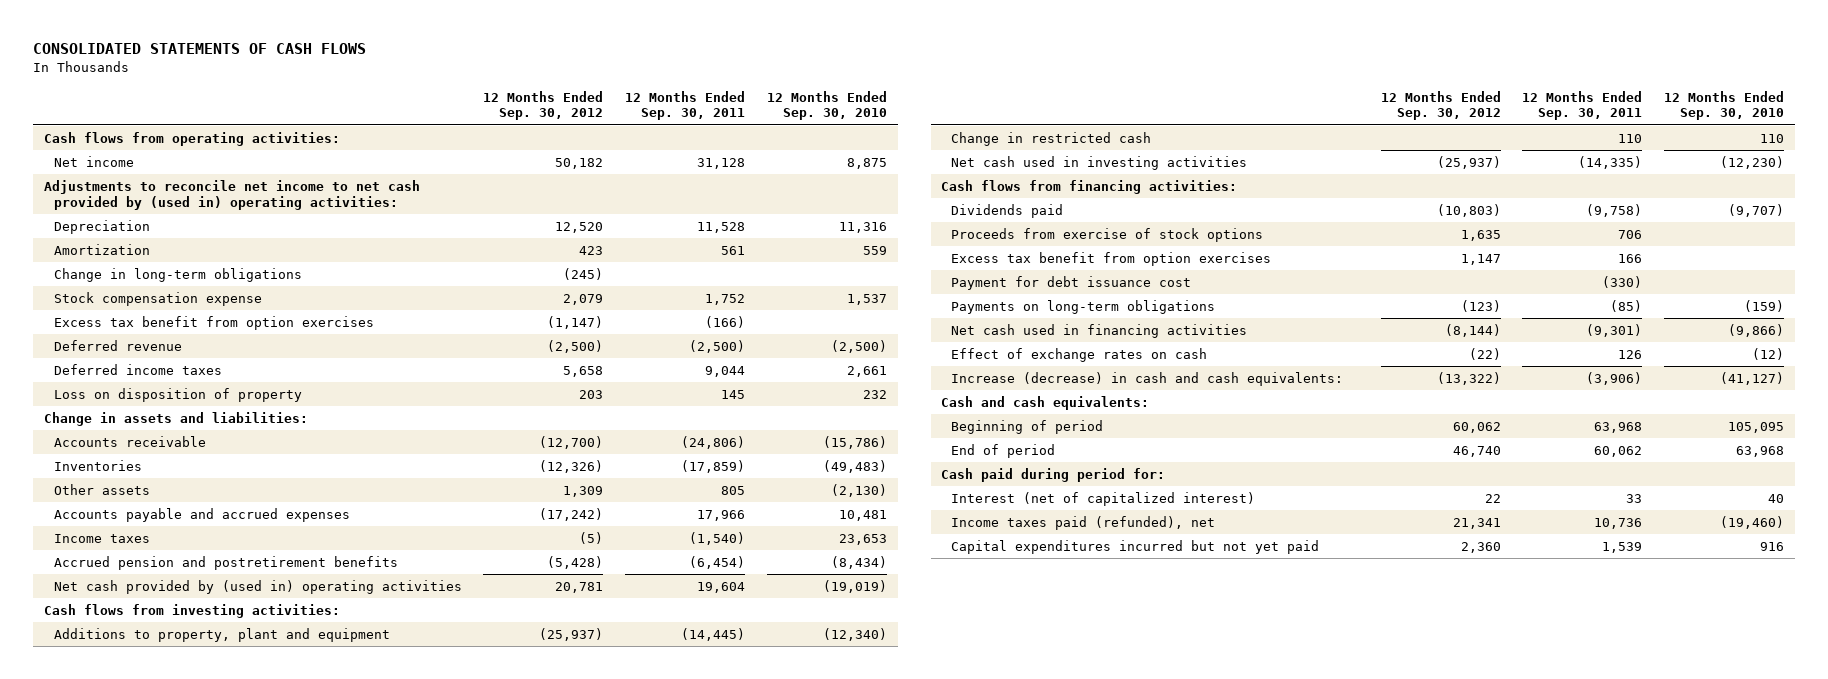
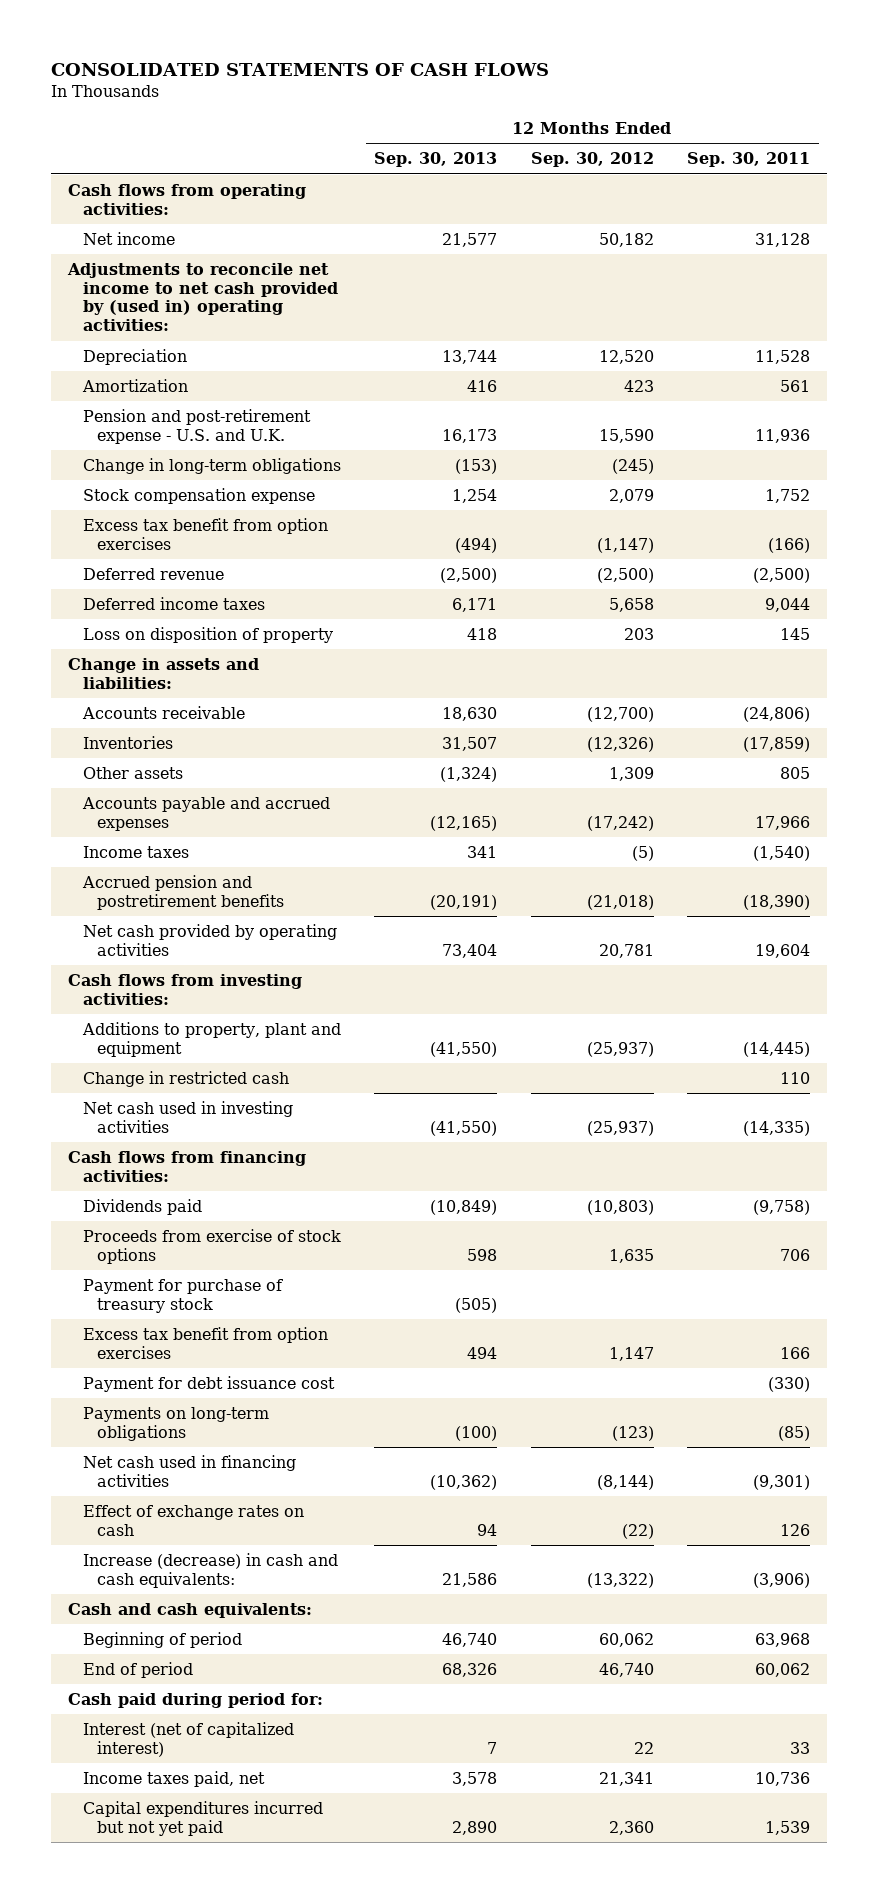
- | 12 Months Ended Sep. 30, 2012 | 12 Months Ended Sep. 30, 2011 | 12 Months Ended Sep. 30, 2010
+ | 12 Months Ended Sep. 30, 2013 | 12 Months Ended Sep. 30, 2012 | 12 Months Ended Sep. 30, 2011
+ Pension and post-retirement expense - U.S. and U.K. | 16,173 | 15,590 | 11,936
- Accrued pension and postretirement benefits | (5,428) | (6,454) | (8,434)
- Net cash provided by (used in) operating activities | 20,781 | 19,604 | (19,019)
+ Accrued pension and postretirement benefits | (20,191) | (21,018) | (18,390)
+ Net cash provided by operating activities | 73,404 | 20,781 | 19,604
+ Payment for purchase of treasury stock | (505) | |
- Income taxes paid (refunded), net | 21,341 | 10,736 | (19,460)
+ Income taxes paid, net | 3,578 | 21,341 | 10,736

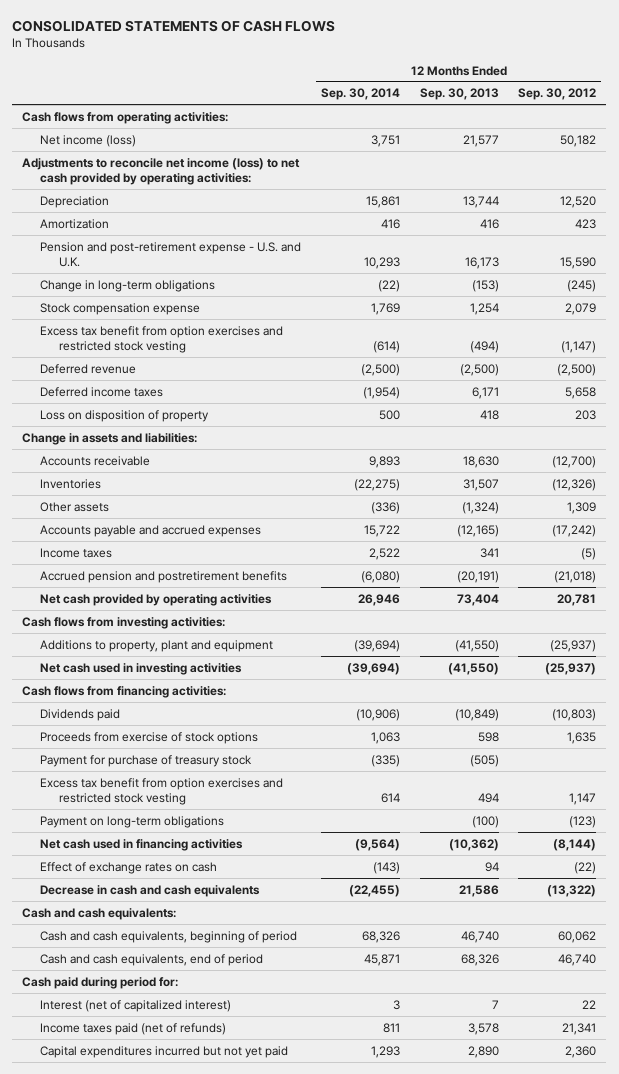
- | 12 Months Ended Sep. 30, 2013 | 12 Months Ended Sep. 30, 2012 | 12 Months Ended Sep. 30, 2011
+ | 12 Months Ended Sep. 30, 2014 | 12 Months Ended Sep. 30, 2013 | 12 Months Ended Sep. 30, 2012
- Net income | 21,577 | 50,182 | 31,128
- Adjustments to reconcile net income to net cash provided by (used in) operating activities:
+ Net income (loss) | 3,751 | 21,577 | 50,182
+ Adjustments to reconcile net income (loss) to net cash provided by operating activities:
- Excess tax benefit from option exercises | (494) | (1,147) | (166)
+ Excess tax benefit from option exercises and restricted stock vesting | (614) | (494) | (1,147)
- Change in restricted cash | | | 110
- Excess tax benefit from option exercises | 494 | 1,147 | 166
- Payment for debt issuance cost | | | (330)
- Payments on long-term obligations | (100) | (123) | (85)
+ Excess tax benefit from option exercises and restricted stock vesting | 614 | 494 | 1,147
+ Payment on long-term obligations | | (100) | (123)
- Increase (decrease) in cash and cash equivalents: | 21,586 | (13,322) | (3,906)
+ Decrease in cash and cash equivalents | (22,455) | 21,586 | (13,322)
- Beginning of period | 46,740 | 60,062 | 63,968
- End of period | 68,326 | 46,740 | 60,062
+ Cash and cash equivalents, beginning of period | 68,326 | 46,740 | 60,062
+ Cash and cash equivalents, end of period | 45,871 | 68,326 | 46,740
- Income taxes paid, net | 3,578 | 21,341 | 10,736
+ Income taxes paid (net of refunds) | 811 | 3,578 | 21,341

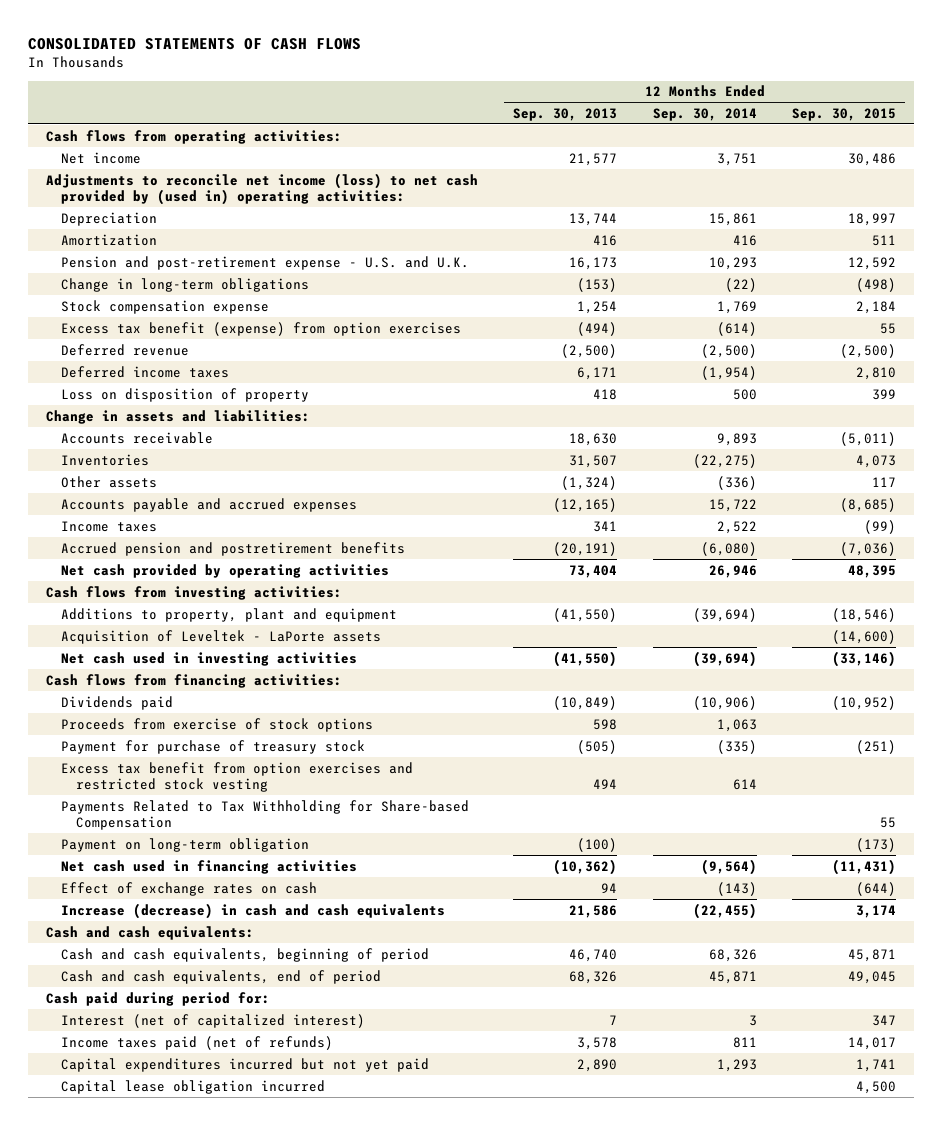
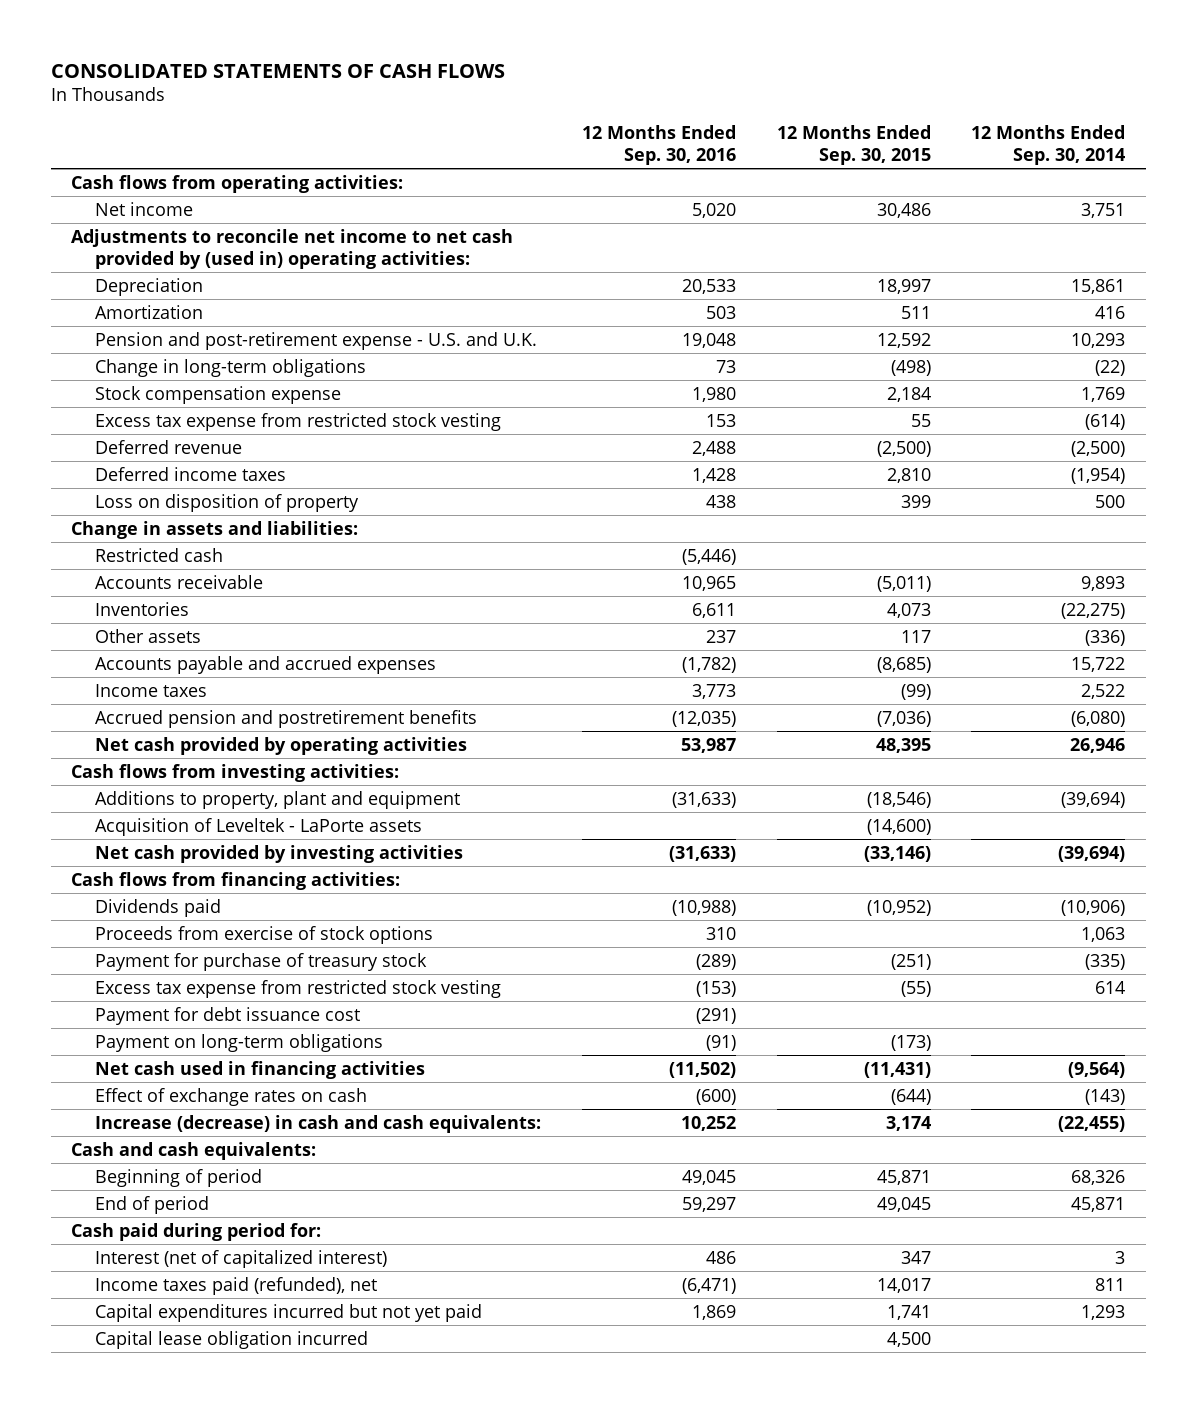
- | 12 Months Ended Sep. 30, 2013 | 12 Months Ended Sep. 30, 2014 | 12 Months Ended Sep. 30, 2015
+ | 12 Months Ended Sep. 30, 2016 | 12 Months Ended Sep. 30, 2015 | 12 Months Ended Sep. 30, 2014
- Adjustments to reconcile net income (loss) to net cash provided by (used in) operating activities:
+ Adjustments to reconcile net income to net cash provided by (used in) operating activities:
- Excess tax benefit (expense) from option exercises | (494) | (614) | 55
+ Excess tax expense from restricted stock vesting | 153 | 55 | (614)
+ Restricted cash | (5,446) | |
- Net cash used in investing activities | (41,550) | (39,694) | (33,146)
+ Net cash provided by investing activities | (31,633) | (33,146) | (39,694)
- Excess tax benefit from option exercises and restricted stock vesting | 494 | 614 |
- Payments Related to Tax Withholding for Share-based Compensation | | | 55
- Payment on long-term obligation | (100) | | (173)
+ Excess tax expense from restricted stock vesting | (153) | (55) | 614
+ Payment for debt issuance cost | (291) | |
+ Payment on long-term obligations | (91) | (173) |
- Increase (decrease) in cash and cash equivalents | 21,586 | (22,455) | 3,174
+ Increase (decrease) in cash and cash equivalents: | 10,252 | 3,174 | (22,455)
- Cash and cash equivalents, beginning of period | 46,740 | 68,326 | 45,871
- Cash and cash equivalents, end of period | 68,326 | 45,871 | 49,045
+ Beginning of period | 49,045 | 45,871 | 68,326
+ End of period | 59,297 | 49,045 | 45,871
- Income taxes paid (net of refunds) | 3,578 | 811 | 14,017
+ Income taxes paid (refunded), net | (6,471) | 14,017 | 811

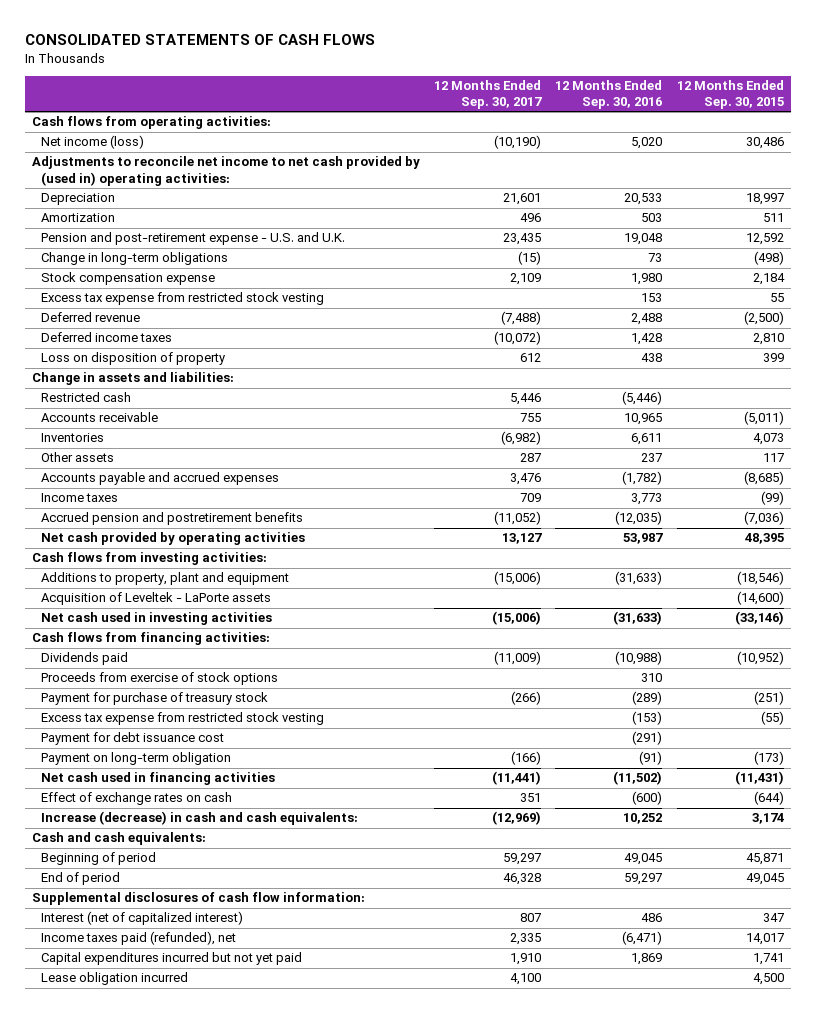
- | 12 Months Ended Sep. 30, 2016 | 12 Months Ended Sep. 30, 2015 | 12 Months Ended Sep. 30, 2014
+ | 12 Months Ended Sep. 30, 2017 | 12 Months Ended Sep. 30, 2016 | 12 Months Ended Sep. 30, 2015
- Net income | 5,020 | 30,486 | 3,751
+ Net income (loss) | (10,190) | 5,020 | 30,486
- Net cash provided by investing activities | (31,633) | (33,146) | (39,694)
+ Net cash used in investing activities | (15,006) | (31,633) | (33,146)
- Payment on long-term obligations | (91) | (173) |
+ Payment on long-term obligation | (166) | (91) | (173)
- Cash paid during period for:
+ Supplemental disclosures of cash flow information:
- Capital lease obligation incurred | | 4,500 |
+ Lease obligation incurred | 4,100 | | 4,500

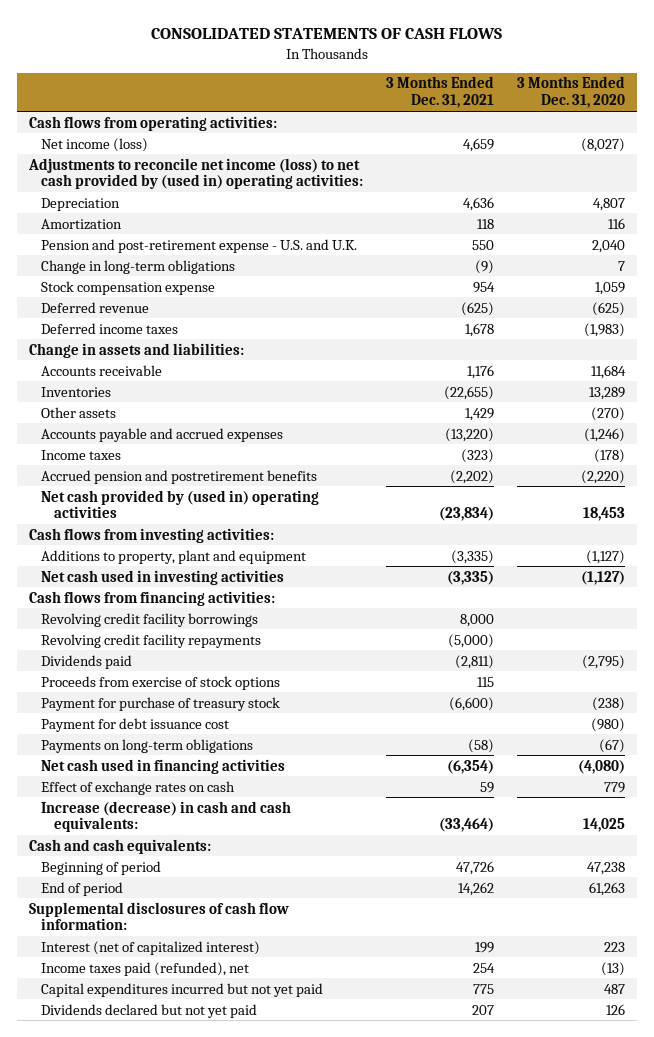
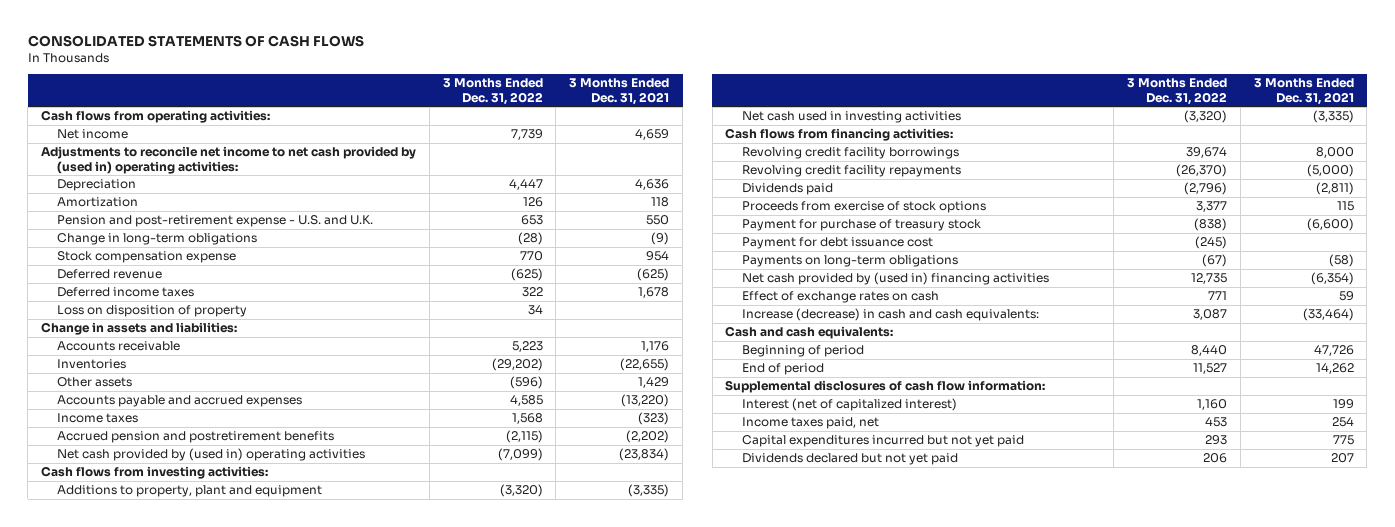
- | 3 Months Ended Dec. 31, 2021 | 3 Months Ended Dec. 31, 2020
+ | 3 Months Ended Dec. 31, 2022 | 3 Months Ended Dec. 31, 2021
- Net income (loss) | 4,659 | (8,027)
- Adjustments to reconcile net income (loss) to net cash provided by (used in) operating activities:
+ Net income | 7,739 | 4,659
+ Adjustments to reconcile net income to net cash provided by (used in) operating activities:
+ Loss on disposition of property | 34 |
- Net cash used in financing activities | (6,354) | (4,080)
+ Net cash provided by (used in) financing activities | 12,735 | (6,354)
- Income taxes paid (refunded), net | 254 | (13)
+ Income taxes paid, net | 453 | 254

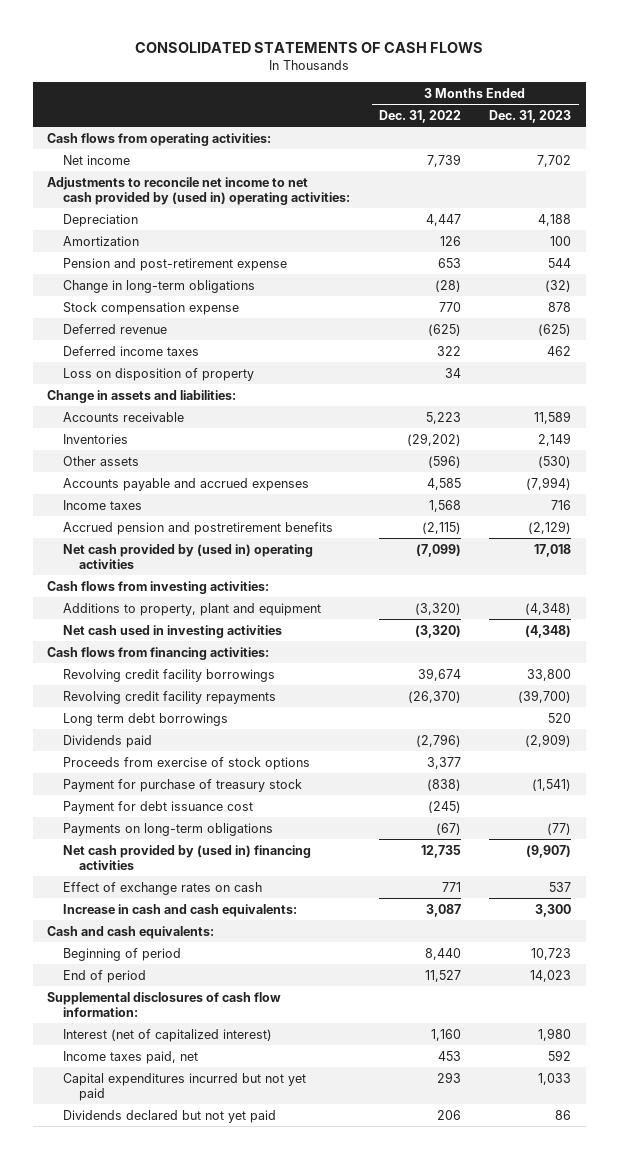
- | 3 Months Ended Dec. 31, 2022 | 3 Months Ended Dec. 31, 2021
+ | 3 Months Ended Dec. 31, 2022 | 3 Months Ended Dec. 31, 2023
- Pension and post-retirement expense - U.S. and U.K. | 653 | 550
+ Pension and post-retirement expense | 653 | 544
+ Long term debt borrowings | | 520
- Increase (decrease) in cash and cash equivalents: | 3,087 | (33,464)
+ Increase in cash and cash equivalents: | 3,087 | 3,300

